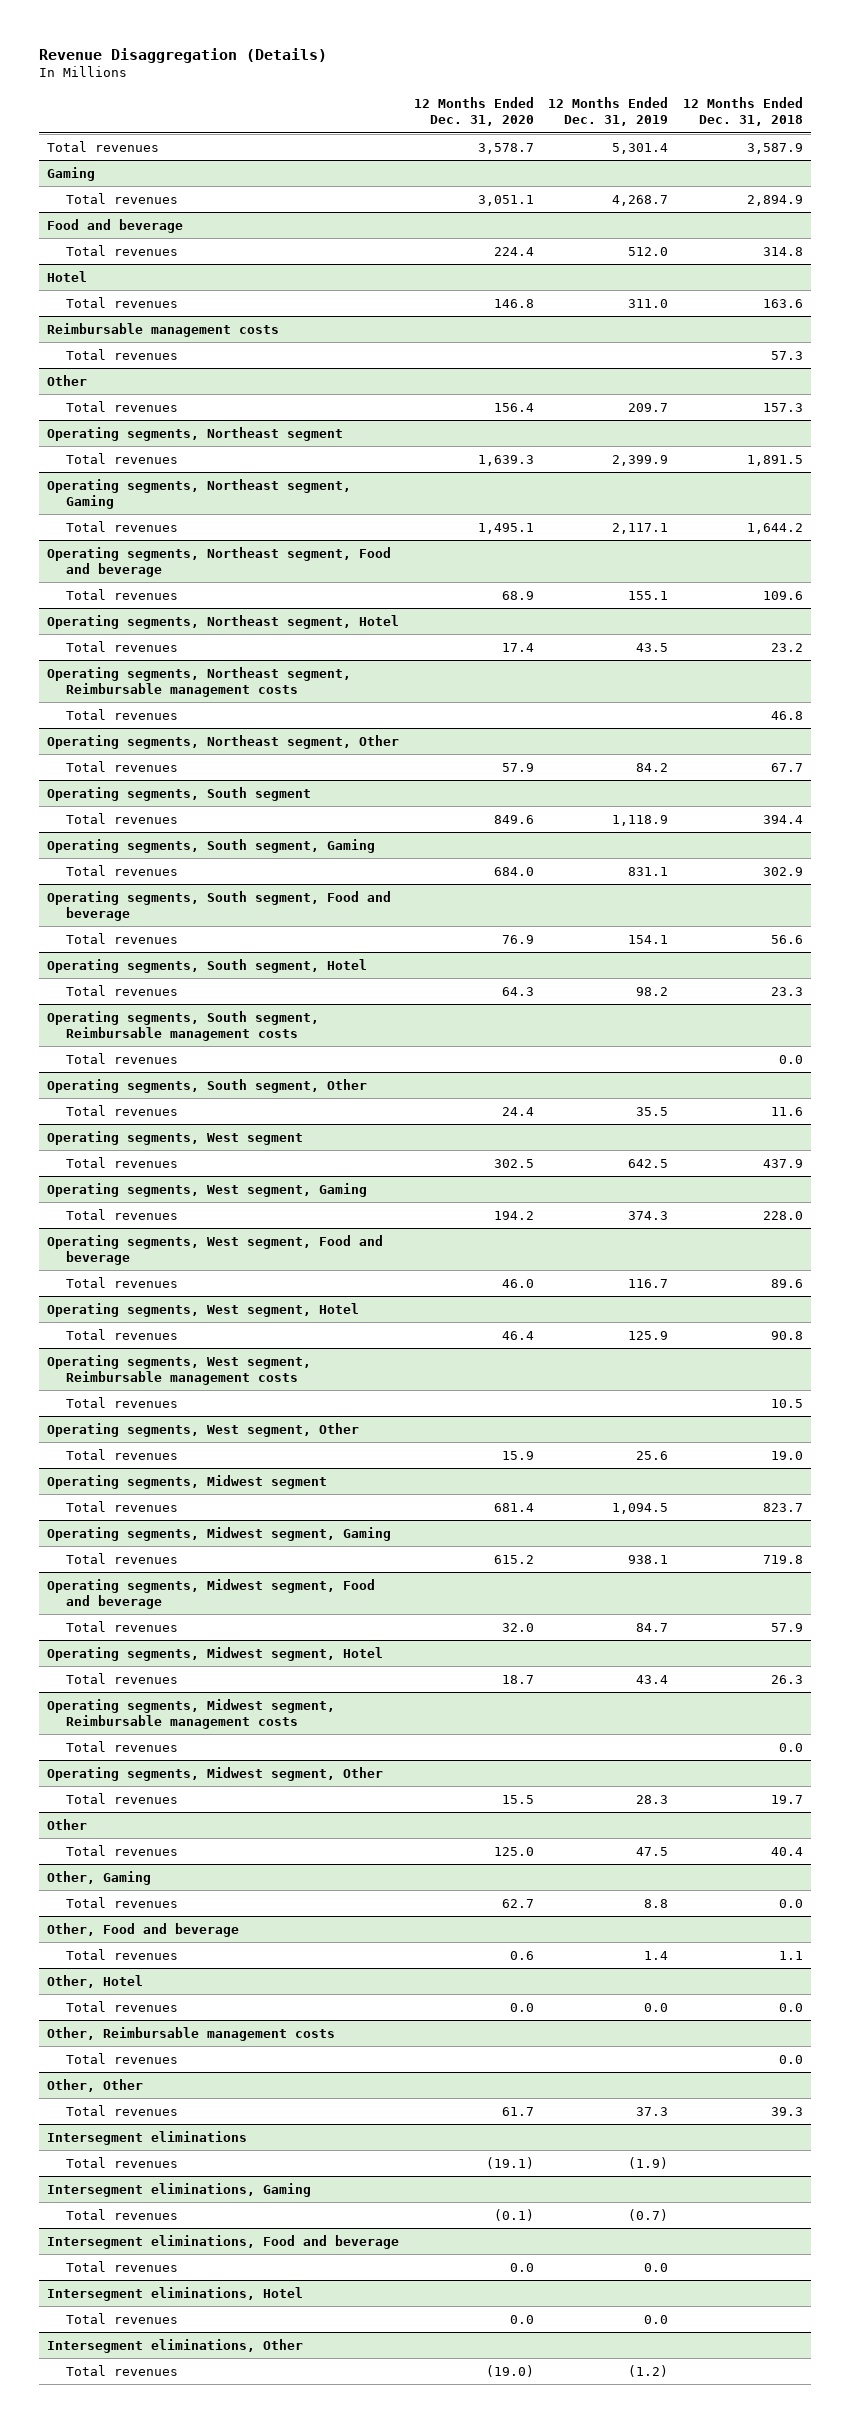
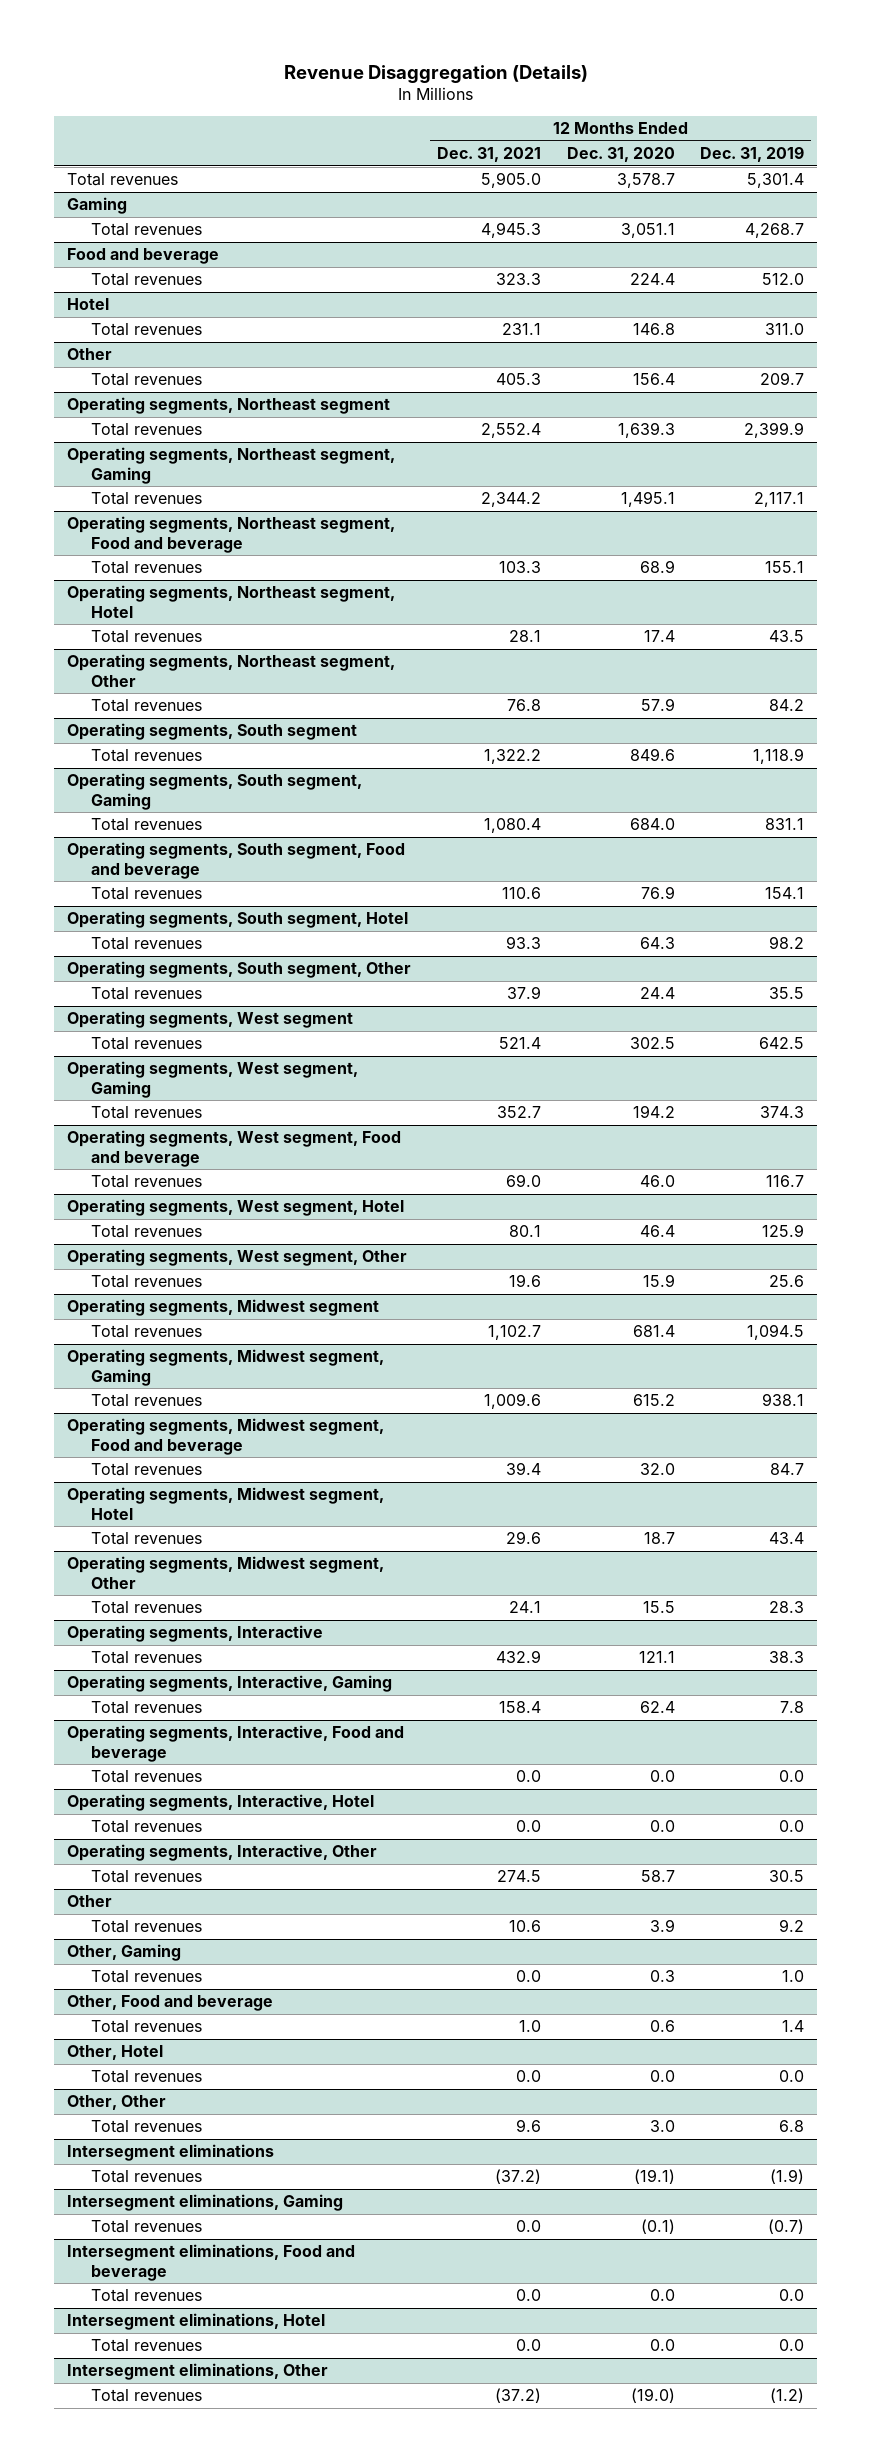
- | 12 Months Ended Dec. 31, 2020 | 12 Months Ended Dec. 31, 2019 | 12 Months Ended Dec. 31, 2018
+ | 12 Months Ended Dec. 31, 2021 | 12 Months Ended Dec. 31, 2020 | 12 Months Ended Dec. 31, 2019
- Reimbursable management costs
- Total revenues | | | 57.3
- Operating segments, Northeast segment, Reimbursable management costs
- Total revenues | | | 46.8
- Operating segments, South segment, Reimbursable management costs
- Total revenues | | | 0.0
- Operating segments, West segment, Reimbursable management costs
- Total revenues | | | 10.5
- Operating segments, Midwest segment, Reimbursable management costs
- Total revenues | | | 0.0
+ Operating segments, Interactive
+ Total revenues | 432.9 | 121.1 | 38.3
+ Operating segments, Interactive, Gaming
+ Total revenues | 158.4 | 62.4 | 7.8
+ Operating segments, Interactive, Food and beverage
+ Total revenues | 0.0 | 0.0 | 0.0
+ Operating segments, Interactive, Hotel
+ Total revenues | 0.0 | 0.0 | 0.0
+ Operating segments, Interactive, Other
+ Total revenues | 274.5 | 58.7 | 30.5
@ Other
- Total revenues | 125.0 | 47.5 | 40.4
+ Total revenues | 10.6 | 3.9 | 9.2
@ Other, Gaming
- Total revenues | 62.7 | 8.8 | 0.0
+ Total revenues | 0.0 | 0.3 | 1.0
- Other, Reimbursable management costs
- Total revenues | | | 0.0
@ Other, Other
- Total revenues | 61.7 | 37.3 | 39.3
+ Total revenues | 9.6 | 3.0 | 6.8

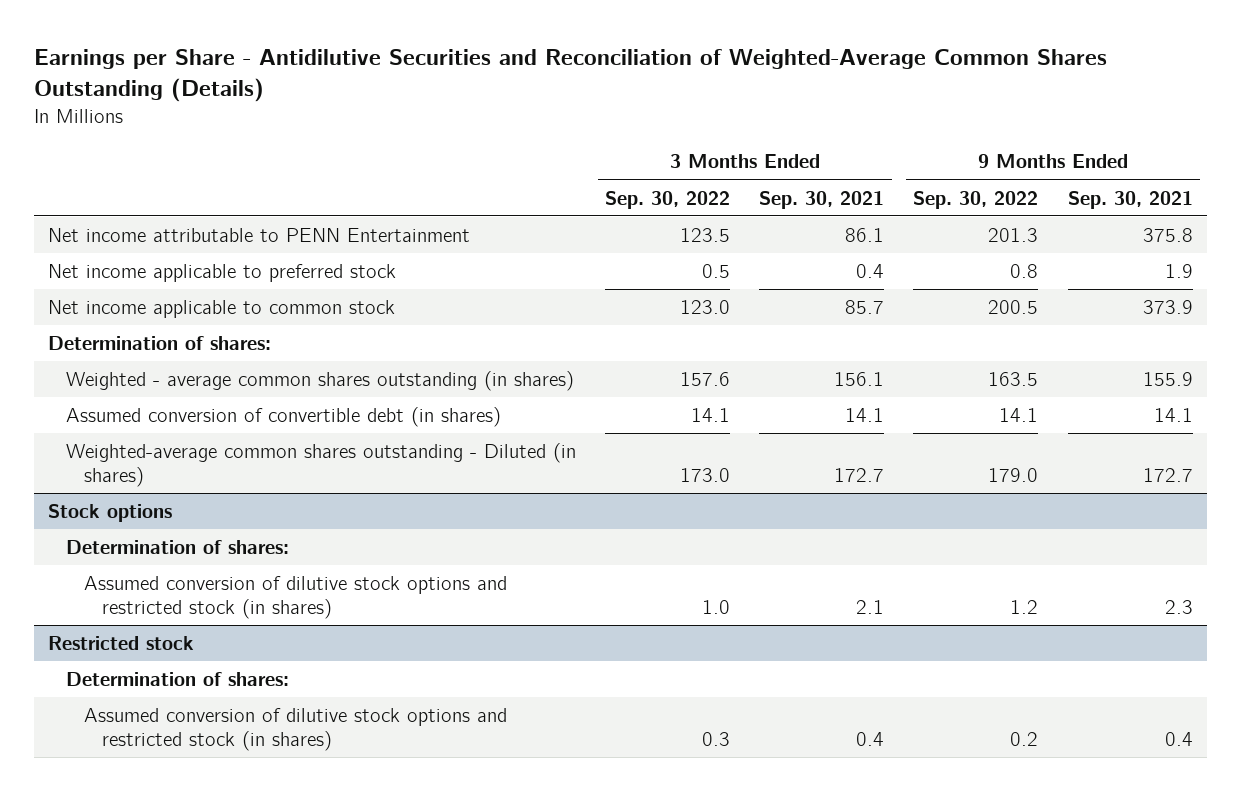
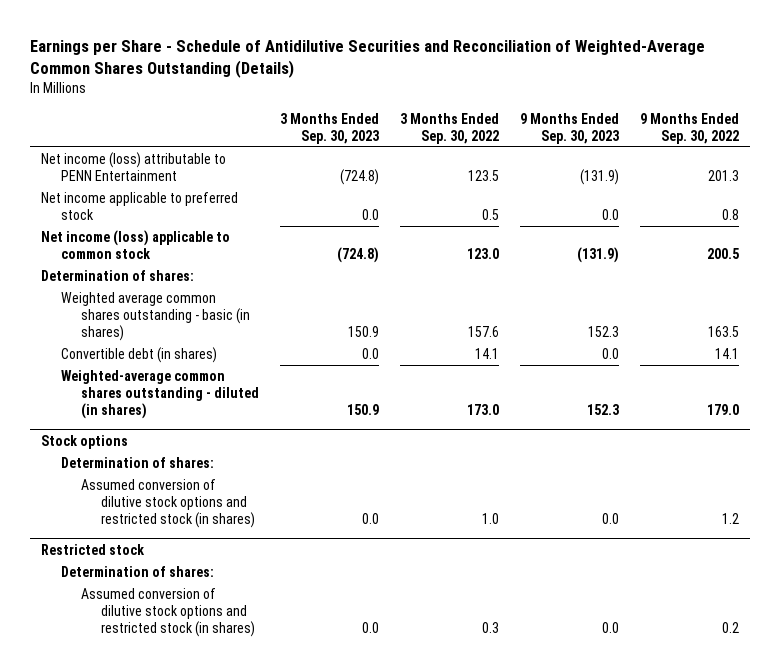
- Earnings per Share - Antidilutive Securities and Reconciliation of Weighted-Average Common Shares Outstanding (Details)
+ Earnings per Share - Schedule of Antidilutive Securities and Reconciliation of Weighted-Average Common Shares Outstanding (Details)
- | 3 Months Ended Sep. 30, 2022 | 3 Months Ended Sep. 30, 2021 | 9 Months Ended Sep. 30, 2022 | 9 Months Ended Sep. 30, 2021
+ | 3 Months Ended Sep. 30, 2023 | 3 Months Ended Sep. 30, 2022 | 9 Months Ended Sep. 30, 2023 | 9 Months Ended Sep. 30, 2022
- Net income attributable to PENN Entertainment | 123.5 | 86.1 | 201.3 | 375.8
+ Net income (loss) attributable to PENN Entertainment | (724.8) | 123.5 | (131.9) | 201.3
- Net income applicable to common stock | 123.0 | 85.7 | 200.5 | 373.9
+ Net income (loss) applicable to common stock | (724.8) | 123.0 | (131.9) | 200.5
- Weighted - average common shares outstanding (in shares) | 157.6 | 156.1 | 163.5 | 155.9
- Assumed conversion of convertible debt (in shares) | 14.1 | 14.1 | 14.1 | 14.1
- Weighted-average common shares outstanding - Diluted (in shares) | 173.0 | 172.7 | 179.0 | 172.7
+ Weighted average common shares outstanding - basic (in shares) | 150.9 | 157.6 | 152.3 | 163.5
+ Convertible debt (in shares) | 0.0 | 14.1 | 0.0 | 14.1
+ Weighted-average common shares outstanding - diluted (in shares) | 150.9 | 173.0 | 152.3 | 179.0

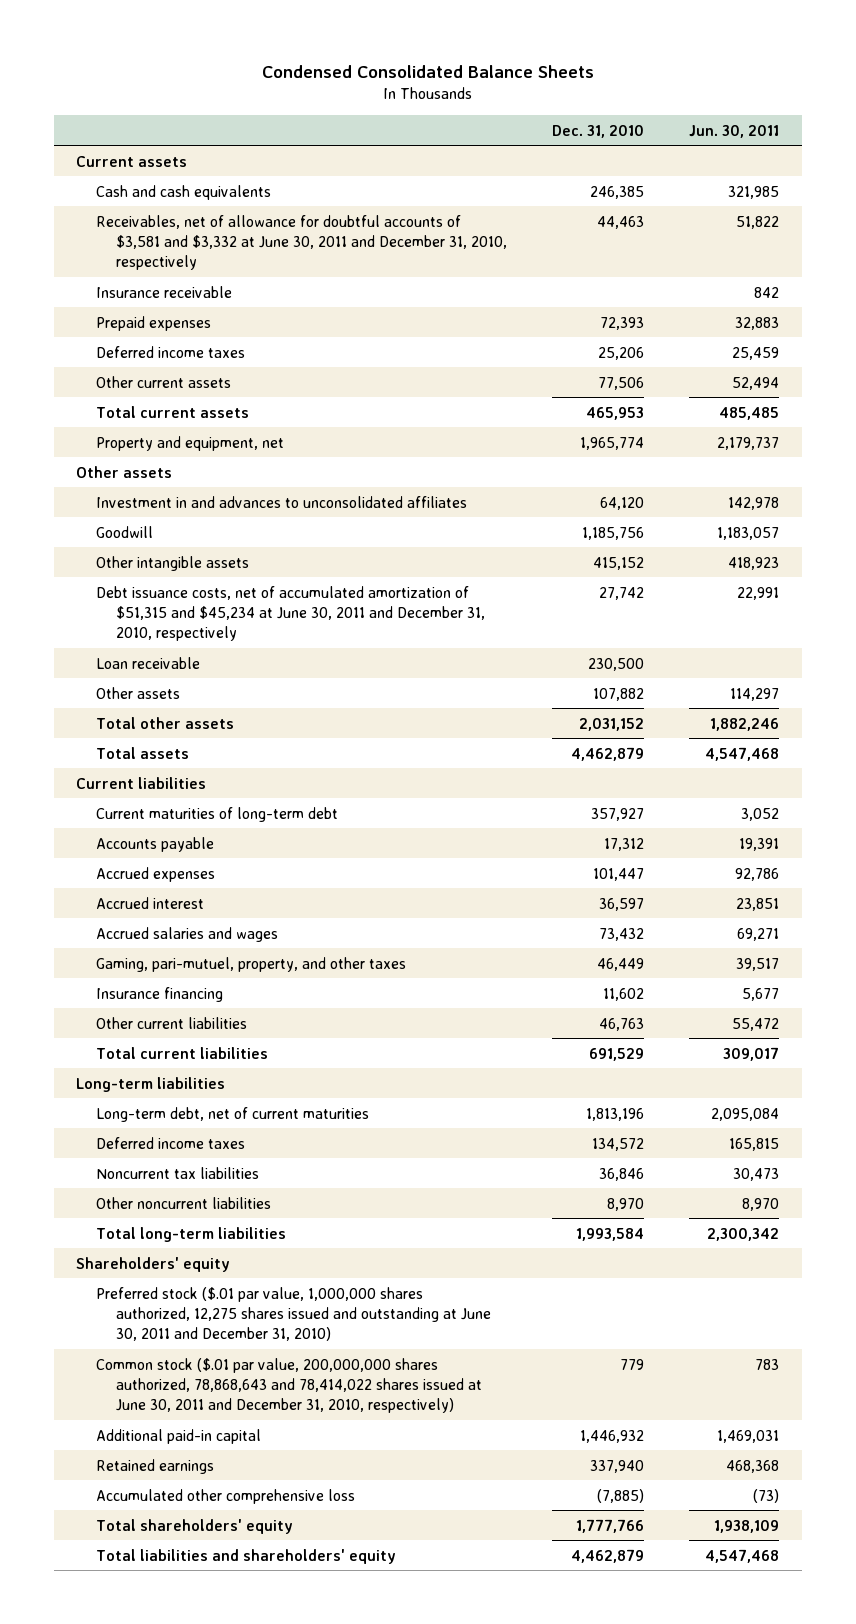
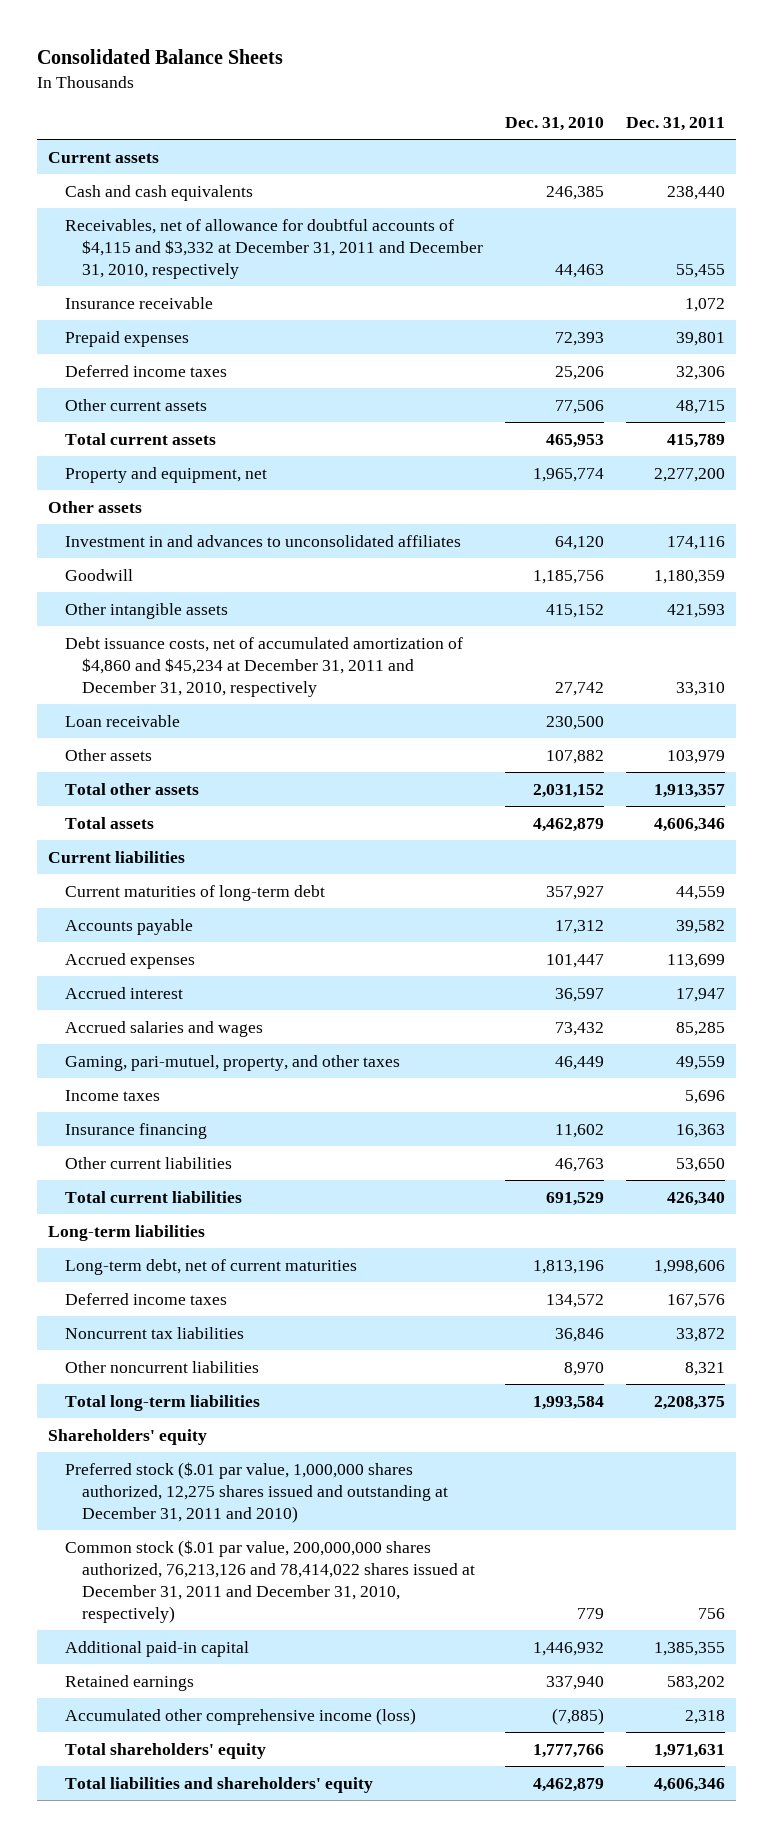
- Condensed Consolidated Balance Sheets
+ Consolidated Balance Sheets
- | Dec. 31, 2010 | Jun. 30, 2011
+ | Dec. 31, 2010 | Dec. 31, 2011
- Receivables, net of allowance for doubtful accounts of $3,581 and $3,332 at June 30, 2011 and December 31, 2010, respectively | 44,463 | 51,822
+ Receivables, net of allowance for doubtful accounts of $4,115 and $3,332 at December 31, 2011 and December 31, 2010, respectively | 44,463 | 55,455
- Debt issuance costs, net of accumulated amortization of $51,315 and $45,234 at June 30, 2011 and December 31, 2010, respectively | 27,742 | 22,991
+ Debt issuance costs, net of accumulated amortization of $4,860 and $45,234 at December 31, 2011 and December 31, 2010, respectively | 27,742 | 33,310
+ Income taxes | | 5,696
- Preferred stock ($.01 par value, 1,000,000 shares authorized, 12,275 shares issued and outstanding at June 30, 2011 and December 31, 2010)
- Common stock ($.01 par value, 200,000,000 shares authorized, 78,868,643 and 78,414,022 shares issued at June 30, 2011 and December 31, 2010, respectively) | 779 | 783
+ Preferred stock ($.01 par value, 1,000,000 shares authorized, 12,275 shares issued and outstanding at December 31, 2011 and 2010)
+ Common stock ($.01 par value, 200,000,000 shares authorized, 76,213,126 and 78,414,022 shares issued at December 31, 2011 and December 31, 2010, respectively) | 779 | 756
- Accumulated other comprehensive loss | (7,885) | (73)
+ Accumulated other comprehensive income (loss) | (7,885) | 2,318

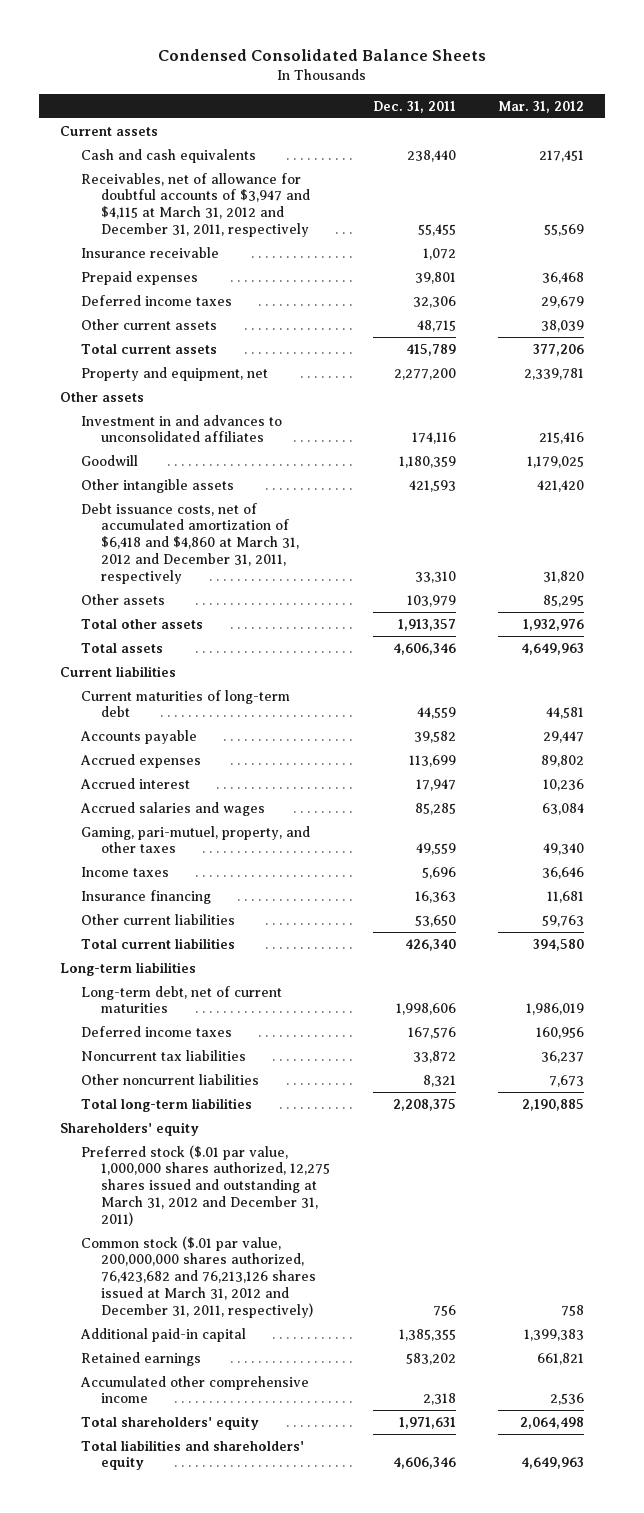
- Consolidated Balance Sheets
+ Condensed Consolidated Balance Sheets
- | Dec. 31, 2010 | Dec. 31, 2011
+ | Dec. 31, 2011 | Mar. 31, 2012
- Receivables, net of allowance for doubtful accounts of $4,115 and $3,332 at December 31, 2011 and December 31, 2010, respectively | 44,463 | 55,455
+ Receivables, net of allowance for doubtful accounts of $3,947 and $4,115 at March 31, 2012 and December 31, 2011, respectively | 55,455 | 55,569
- Debt issuance costs, net of accumulated amortization of $4,860 and $45,234 at December 31, 2011 and December 31, 2010, respectively | 27,742 | 33,310
- Loan receivable | 230,500 |
+ Debt issuance costs, net of accumulated amortization of $6,418 and $4,860 at March 31, 2012 and December 31, 2011, respectively | 33,310 | 31,820
- Preferred stock ($.01 par value, 1,000,000 shares authorized, 12,275 shares issued and outstanding at December 31, 2011 and 2010)
- Common stock ($.01 par value, 200,000,000 shares authorized, 76,213,126 and 78,414,022 shares issued at December 31, 2011 and December 31, 2010, respectively) | 779 | 756
+ Preferred stock ($.01 par value, 1,000,000 shares authorized, 12,275 shares issued and outstanding at March 31, 2012 and December 31, 2011)
+ Common stock ($.01 par value, 200,000,000 shares authorized, 76,423,682 and 76,213,126 shares issued at March 31, 2012 and December 31, 2011, respectively) | 756 | 758
- Accumulated other comprehensive income (loss) | (7,885) | 2,318
+ Accumulated other comprehensive income | 2,318 | 2,536

